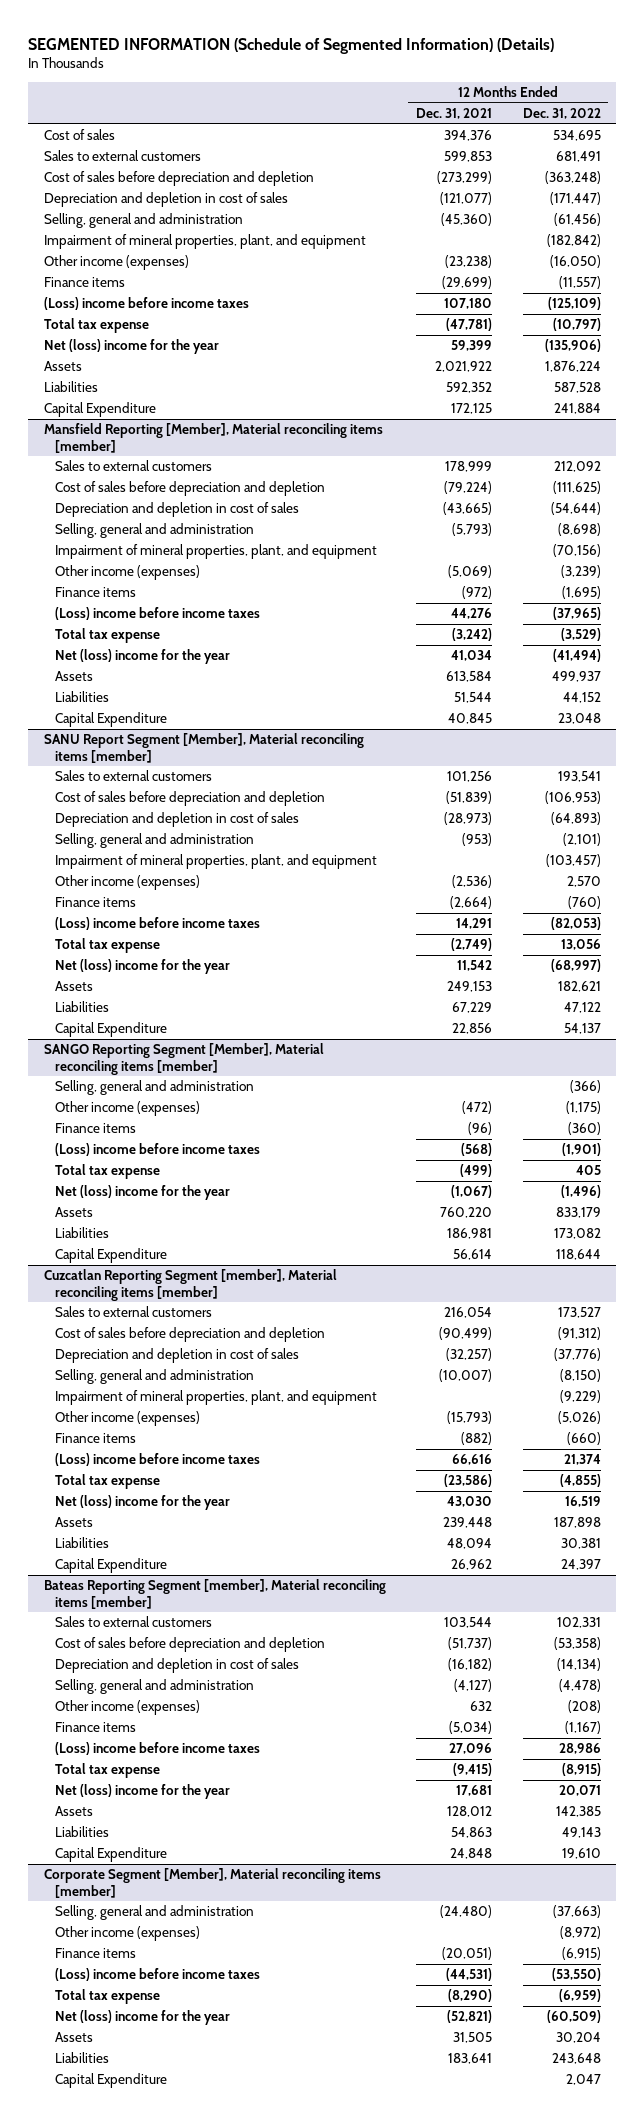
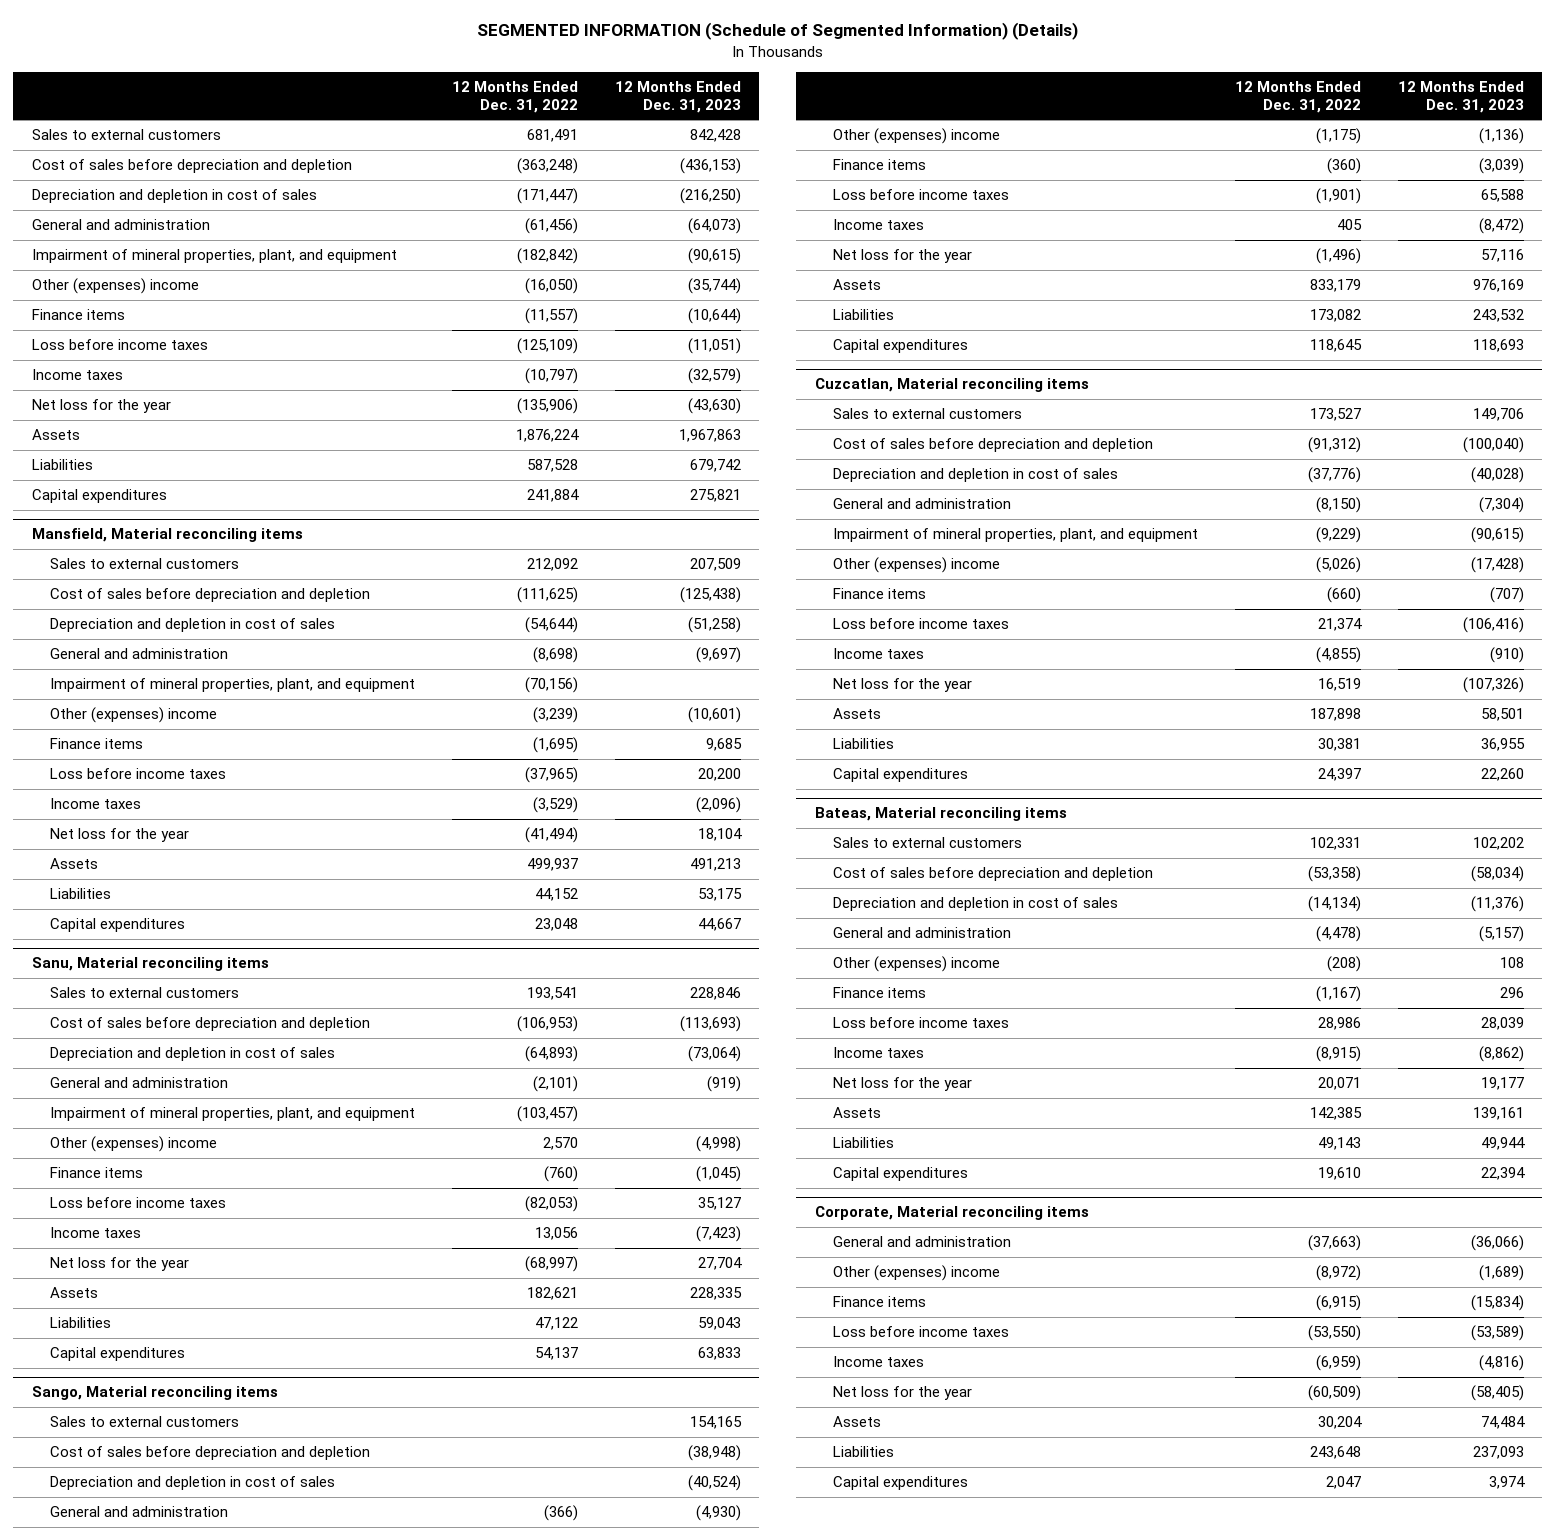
- | 12 Months Ended Dec. 31, 2021 | 12 Months Ended Dec. 31, 2022
+ | 12 Months Ended Dec. 31, 2022 | 12 Months Ended Dec. 31, 2023
- Cost of sales | 394,376 | 534,695
- Selling, general and administration | (45,360) | (61,456)
+ General and administration | (61,456) | (64,073)
- Other income (expenses) | (23,238) | (16,050)
+ Other (expenses) income | (16,050) | (35,744)
- (Loss) income before income taxes | 107,180 | (125,109)
- Total tax expense | (47,781) | (10,797)
- Net (loss) income for the year | 59,399 | (135,906)
+ Loss before income taxes | (125,109) | (11,051)
+ Income taxes | (10,797) | (32,579)
+ Net loss for the year | (135,906) | (43,630)
- Capital Expenditure | 172,125 | 241,884
- Mansfield Reporting [Member], Material reconciling items [member]
+ Capital expenditures | 241,884 | 275,821
+ Mansfield, Material reconciling items
- Selling, general and administration | (5,793) | (8,698)
+ General and administration | (8,698) | (9,697)
- Other income (expenses) | (5,069) | (3,239)
+ Other (expenses) income | (3,239) | (10,601)
- (Loss) income before income taxes | 44,276 | (37,965)
- Total tax expense | (3,242) | (3,529)
- Net (loss) income for the year | 41,034 | (41,494)
+ Loss before income taxes | (37,965) | 20,200
+ Income taxes | (3,529) | (2,096)
+ Net loss for the year | (41,494) | 18,104
- Capital Expenditure | 40,845 | 23,048
- SANU Report Segment [Member], Material reconciling items [member]
+ Capital expenditures | 23,048 | 44,667
+ Sanu, Material reconciling items
- Selling, general and administration | (953) | (2,101)
+ General and administration | (2,101) | (919)
- Other income (expenses) | (2,536) | 2,570
+ Other (expenses) income | 2,570 | (4,998)
- (Loss) income before income taxes | 14,291 | (82,053)
- Total tax expense | (2,749) | 13,056
- Net (loss) income for the year | 11,542 | (68,997)
+ Loss before income taxes | (82,053) | 35,127
+ Income taxes | 13,056 | (7,423)
+ Net loss for the year | (68,997) | 27,704
- Capital Expenditure | 22,856 | 54,137
- SANGO Reporting Segment [Member], Material reconciling items [member]
- Selling, general and administration | | (366)
- Other income (expenses) | (472) | (1,175)
+ Capital expenditures | 54,137 | 63,833
+ Sango, Material reconciling items
+ Sales to external customers | | 154,165
+ Cost of sales before depreciation and depletion | | (38,948)
+ Depreciation and depletion in cost of sales | | (40,524)
+ General and administration | (366) | (4,930)
+ Other (expenses) income | (1,175) | (1,136)
- (Loss) income before income taxes | (568) | (1,901)
- Total tax expense | (499) | 405
- Net (loss) income for the year | (1,067) | (1,496)
+ Loss before income taxes | (1,901) | 65,588
+ Income taxes | 405 | (8,472)
+ Net loss for the year | (1,496) | 57,116
- Capital Expenditure | 56,614 | 118,644
- Cuzcatlan Reporting Segment [member], Material reconciling items [member]
+ Capital expenditures | 118,645 | 118,693
+ Cuzcatlan, Material reconciling items
- Selling, general and administration | (10,007) | (8,150)
+ General and administration | (8,150) | (7,304)
- Other income (expenses) | (15,793) | (5,026)
+ Other (expenses) income | (5,026) | (17,428)
- (Loss) income before income taxes | 66,616 | 21,374
- Total tax expense | (23,586) | (4,855)
- Net (loss) income for the year | 43,030 | 16,519
+ Loss before income taxes | 21,374 | (106,416)
+ Income taxes | (4,855) | (910)
+ Net loss for the year | 16,519 | (107,326)
- Capital Expenditure | 26,962 | 24,397
- Bateas Reporting Segment [member], Material reconciling items [member]
+ Capital expenditures | 24,397 | 22,260
+ Bateas, Material reconciling items
- Selling, general and administration | (4,127) | (4,478)
- Other income (expenses) | 632 | (208)
+ General and administration | (4,478) | (5,157)
+ Other (expenses) income | (208) | 108
- (Loss) income before income taxes | 27,096 | 28,986
- Total tax expense | (9,415) | (8,915)
- Net (loss) income for the year | 17,681 | 20,071
+ Loss before income taxes | 28,986 | 28,039
+ Income taxes | (8,915) | (8,862)
+ Net loss for the year | 20,071 | 19,177
- Capital Expenditure | 24,848 | 19,610
- Corporate Segment [Member], Material reconciling items [member]
- Selling, general and administration | (24,480) | (37,663)
- Other income (expenses) | | (8,972)
+ Capital expenditures | 19,610 | 22,394
+ Corporate, Material reconciling items
+ General and administration | (37,663) | (36,066)
+ Other (expenses) income | (8,972) | (1,689)
- (Loss) income before income taxes | (44,531) | (53,550)
- Total tax expense | (8,290) | (6,959)
- Net (loss) income for the year | (52,821) | (60,509)
+ Loss before income taxes | (53,550) | (53,589)
+ Income taxes | (6,959) | (4,816)
+ Net loss for the year | (60,509) | (58,405)
- Capital Expenditure | | 2,047
+ Capital expenditures | 2,047 | 3,974

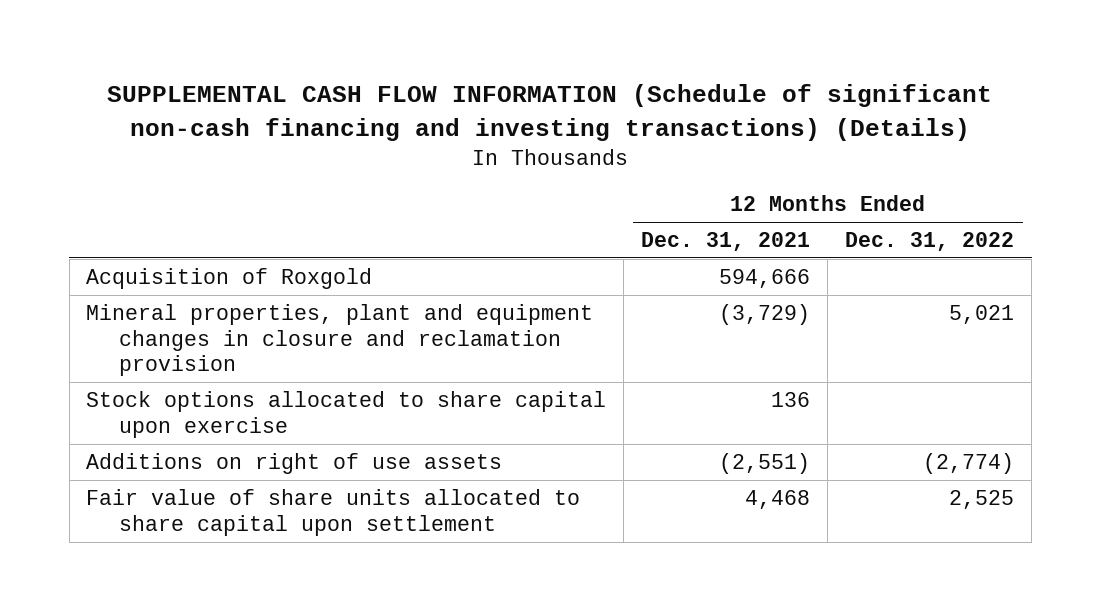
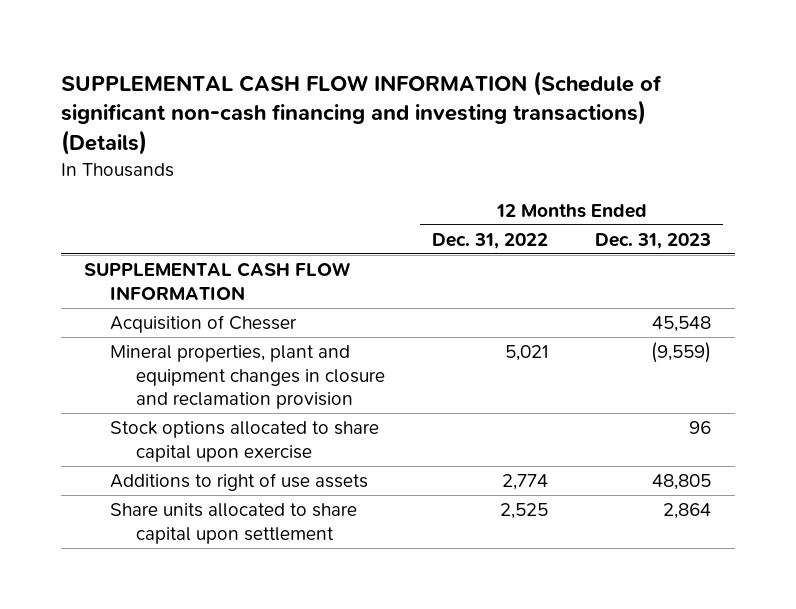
- | 12 Months Ended Dec. 31, 2021 | 12 Months Ended Dec. 31, 2022
+ | 12 Months Ended Dec. 31, 2022 | 12 Months Ended Dec. 31, 2023
- Acquisition of Roxgold | 594,666 |
+ SUPPLEMENTAL CASH FLOW INFORMATION
+ Acquisition of Chesser | | 45,548
- Additions on right of use assets | (2,551) | (2,774)
- Fair value of share units allocated to share capital upon settlement | 4,468 | 2,525
+ Additions to right of use assets | 2,774 | 48,805
+ Share units allocated to share capital upon settlement | 2,525 | 2,864

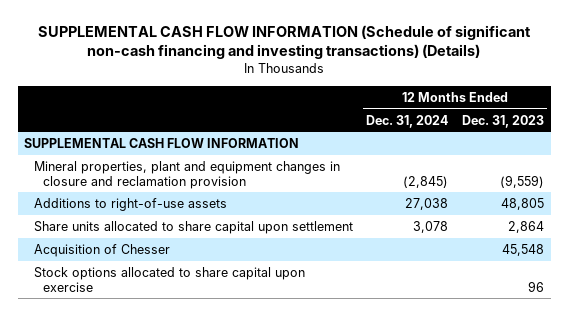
- | 12 Months Ended Dec. 31, 2022 | 12 Months Ended Dec. 31, 2023
+ | 12 Months Ended Dec. 31, 2024 | 12 Months Ended Dec. 31, 2023
- Additions to right of use assets | 2,774 | 48,805
+ Additions to right-of-use assets | 27,038 | 48,805
moved down: Acquisition of Chesser | | 45,548
moved down: Stock options allocated to share capital upon exercise | | 96

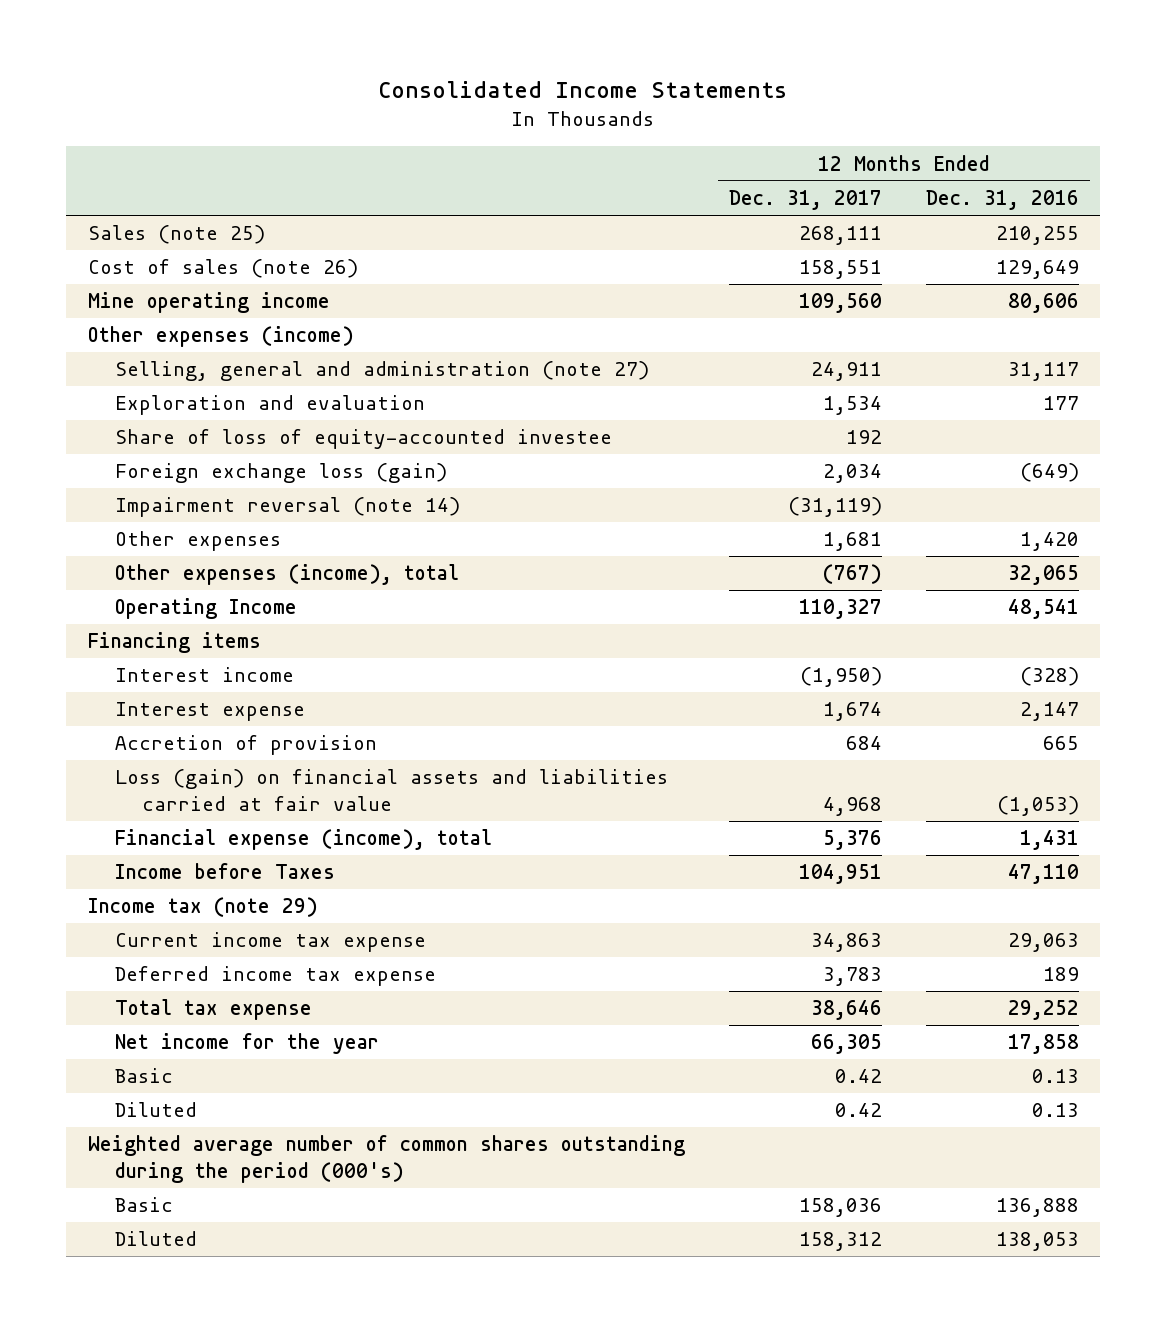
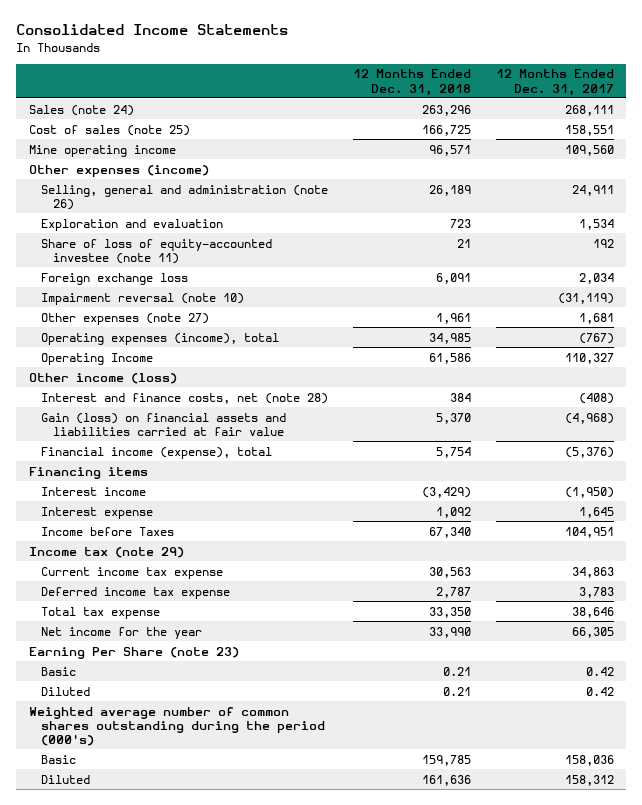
- | 12 Months Ended Dec. 31, 2017 | 12 Months Ended Dec. 31, 2016
+ | 12 Months Ended Dec. 31, 2018 | 12 Months Ended Dec. 31, 2017
- Sales (note 25) | 268,111 | 210,255
- Cost of sales (note 26) | 158,551 | 129,649
+ Sales (note 24) | 263,296 | 268,111
+ Cost of sales (note 25) | 166,725 | 158,551
- Selling, general and administration (note 27) | 24,911 | 31,117
+ Selling, general and administration (note 26) | 26,189 | 24,911
- Share of loss of equity-accounted investee | 192 |
- Foreign exchange loss (gain) | 2,034 | (649)
- Impairment reversal (note 14) | (31,119) |
- Other expenses | 1,681 | 1,420
- Other expenses (income), total | (767) | 32,065
+ Share of loss of equity-accounted investee (note 11) | 21 | 192
+ Foreign exchange loss | 6,091 | 2,034
+ Impairment reversal (note 10) | | (31,119)
+ Other expenses (note 27) | 1,961 | 1,681
+ Operating expenses (income), total | 34,985 | (767)
+ Other income (loss)
+ Interest and finance costs, net (note 28) | 384 | (408)
+ Gain (loss) on financial assets and liabilities carried at fair value | 5,370 | (4,968)
+ Financial income (expense), total | 5,754 | (5,376)
- Interest expense | 1,674 | 2,147
- Accretion of provision | 684 | 665
- Loss (gain) on financial assets and liabilities carried at fair value | 4,968 | (1,053)
- Financial expense (income), total | 5,376 | 1,431
+ Interest expense | 1,092 | 1,645
+ Earning Per Share (note 23)

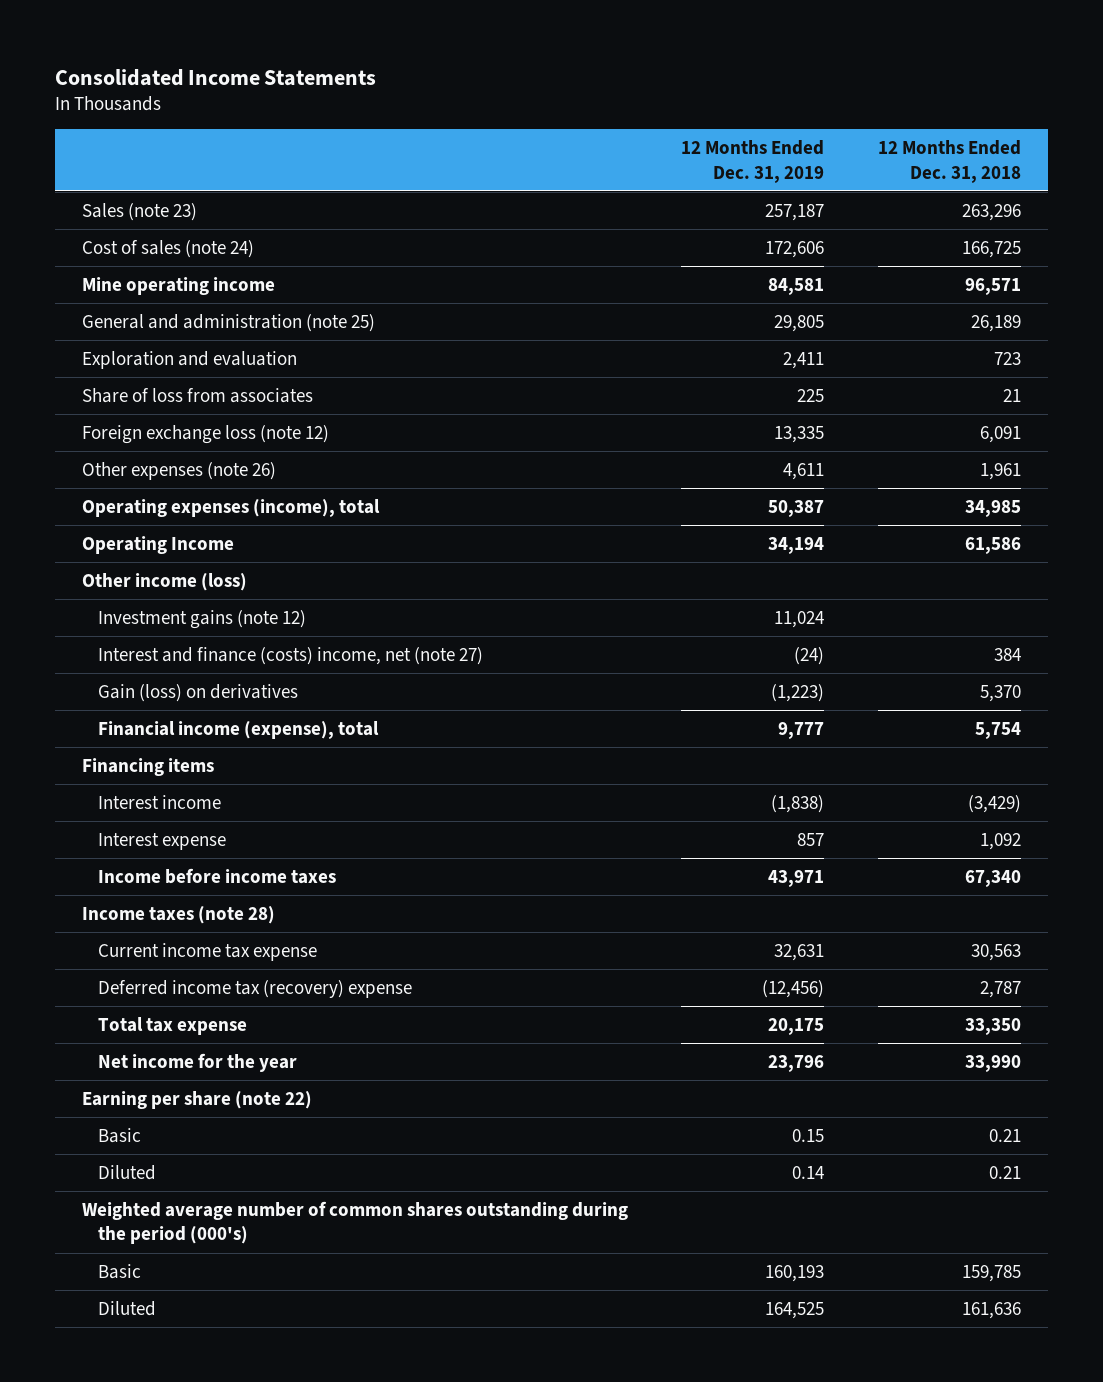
- | 12 Months Ended Dec. 31, 2018 | 12 Months Ended Dec. 31, 2017
+ | 12 Months Ended Dec. 31, 2019 | 12 Months Ended Dec. 31, 2018
- Sales (note 24) | 263,296 | 268,111
- Cost of sales (note 25) | 166,725 | 158,551
+ Sales (note 23) | 257,187 | 263,296
+ Cost of sales (note 24) | 172,606 | 166,725
- Other expenses (income)
- Selling, general and administration (note 26) | 26,189 | 24,911
+ General and administration (note 25) | 29,805 | 26,189
- Share of loss of equity-accounted investee (note 11) | 21 | 192
- Foreign exchange loss | 6,091 | 2,034
- Impairment reversal (note 10) | | (31,119)
- Other expenses (note 27) | 1,961 | 1,681
+ Share of loss from associates | 225 | 21
+ Foreign exchange loss (note 12) | 13,335 | 6,091
+ Other expenses (note 26) | 4,611 | 1,961
- Interest and finance costs, net (note 28) | 384 | (408)
- Gain (loss) on financial assets and liabilities carried at fair value | 5,370 | (4,968)
+ Investment gains (note 12) | 11,024 |
+ Interest and finance (costs) income, net (note 27) | (24) | 384
+ Gain (loss) on derivatives | (1,223) | 5,370
- Income before Taxes | 67,340 | 104,951
- Income tax (note 29)
+ Income before income taxes | 43,971 | 67,340
+ Income taxes (note 28)
- Deferred income tax expense | 2,787 | 3,783
+ Deferred income tax (recovery) expense | (12,456) | 2,787
- Earning Per Share (note 23)
+ Earning per share (note 22)

